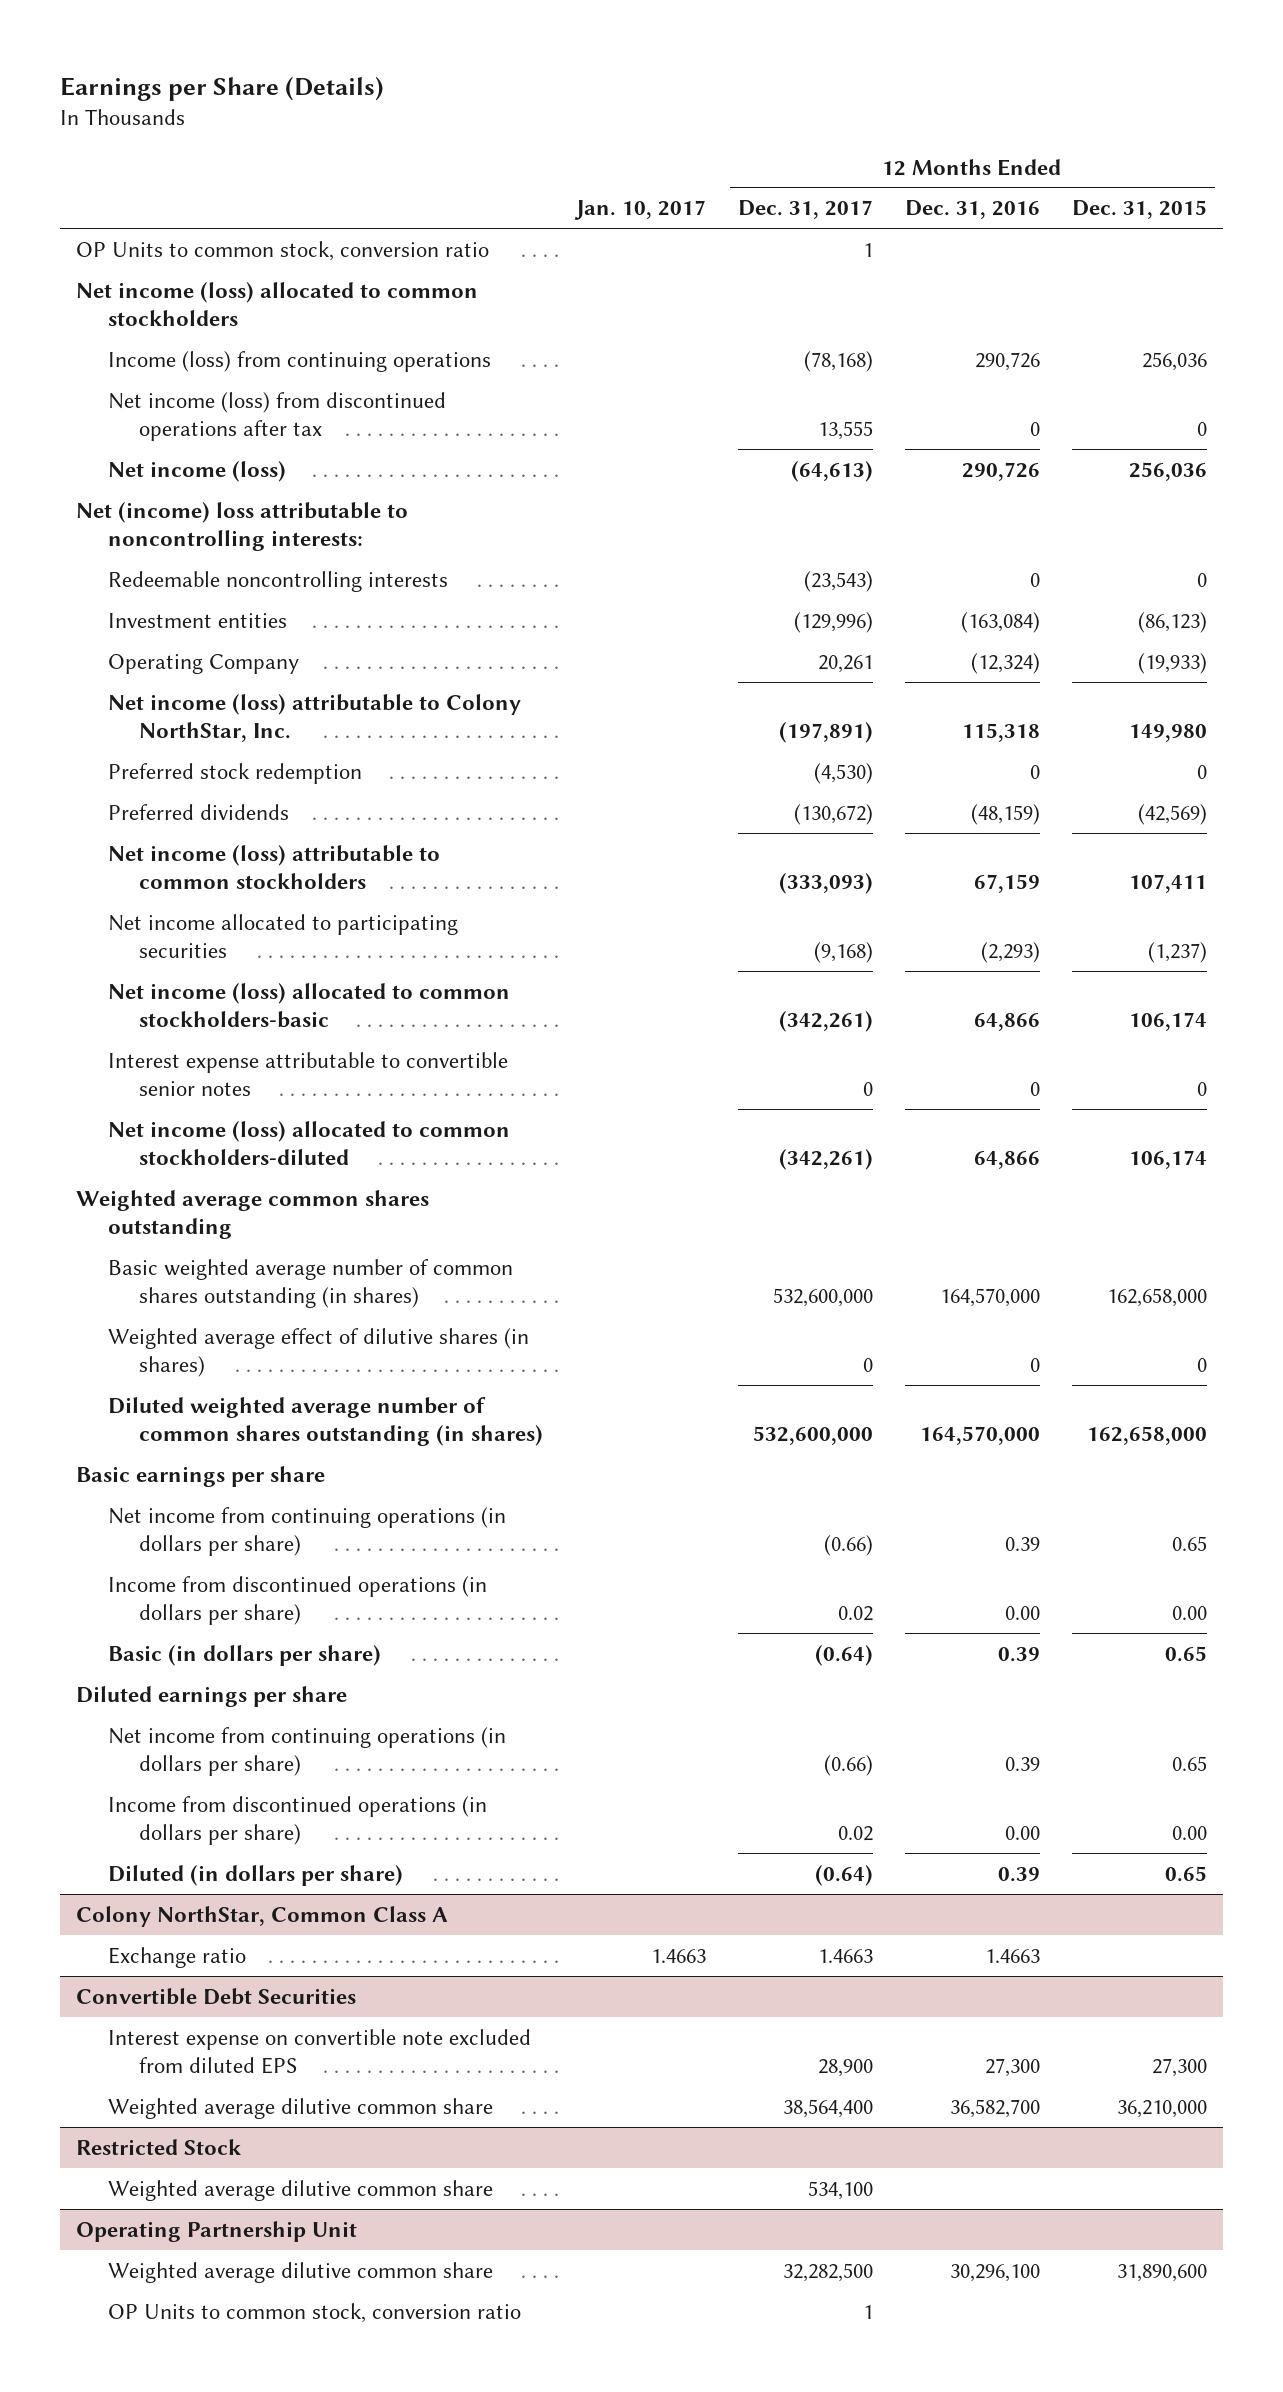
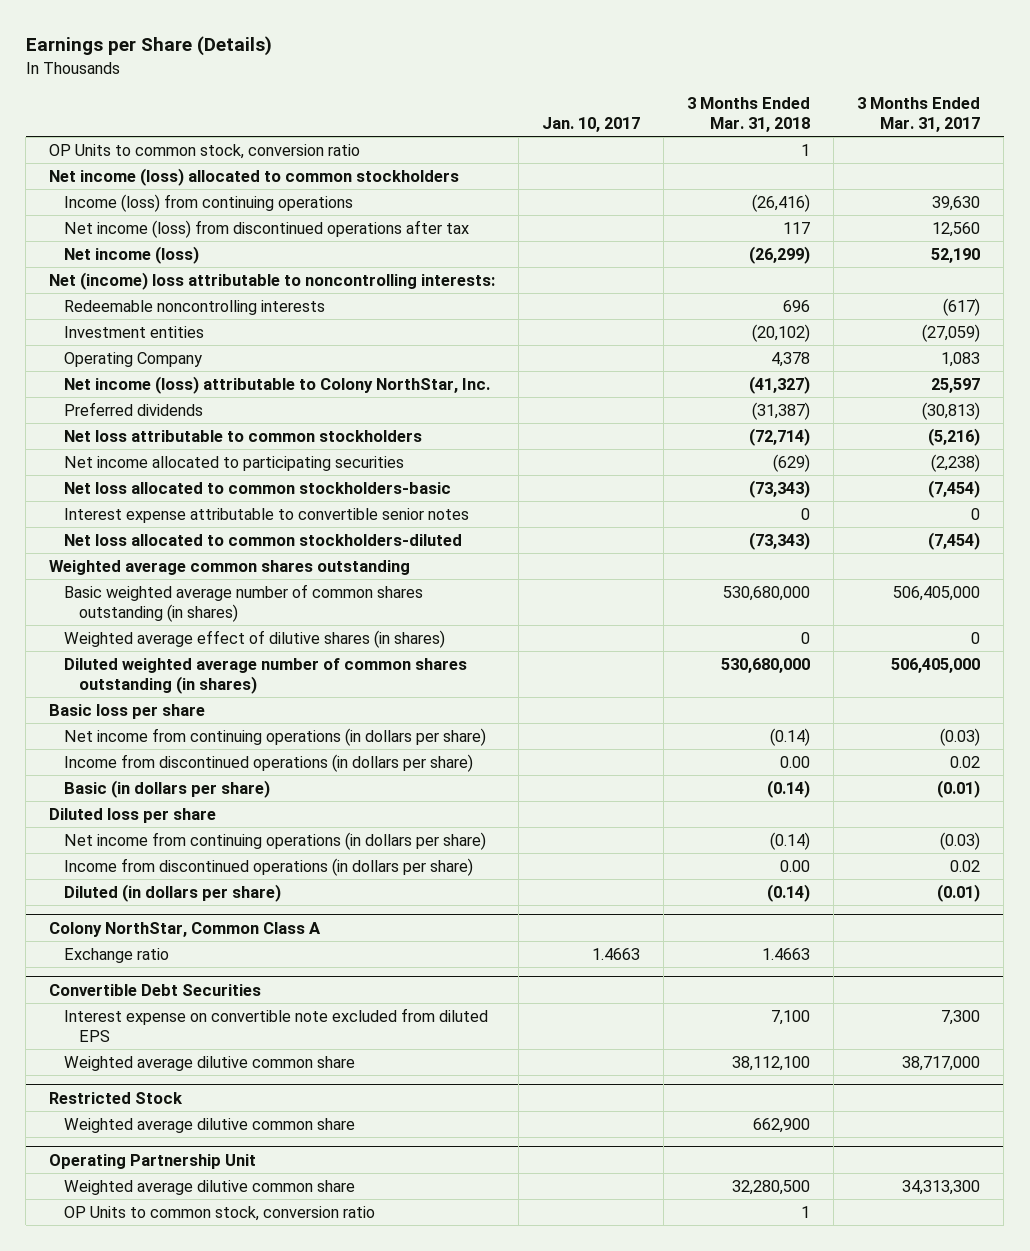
- | Jan. 10, 2017 | 12 Months Ended Dec. 31, 2017 | 12 Months Ended Dec. 31, 2016 | 12 Months Ended Dec. 31, 2015
+ | Jan. 10, 2017 | 3 Months Ended Mar. 31, 2018 | 3 Months Ended Mar. 31, 2017
- Preferred stock redemption | | (4,530) | 0 | 0
- Net income (loss) attributable to common stockholders | | (333,093) | 67,159 | 107,411
+ Net loss attributable to common stockholders | | (72,714) | (5,216)
- Net income (loss) allocated to common stockholders-basic | | (342,261) | 64,866 | 106,174
+ Net loss allocated to common stockholders-basic | | (73,343) | (7,454)
- Net income (loss) allocated to common stockholders-diluted | | (342,261) | 64,866 | 106,174
+ Net loss allocated to common stockholders-diluted | | (73,343) | (7,454)
- Basic earnings per share
+ Basic loss per share
- Diluted earnings per share
+ Diluted loss per share

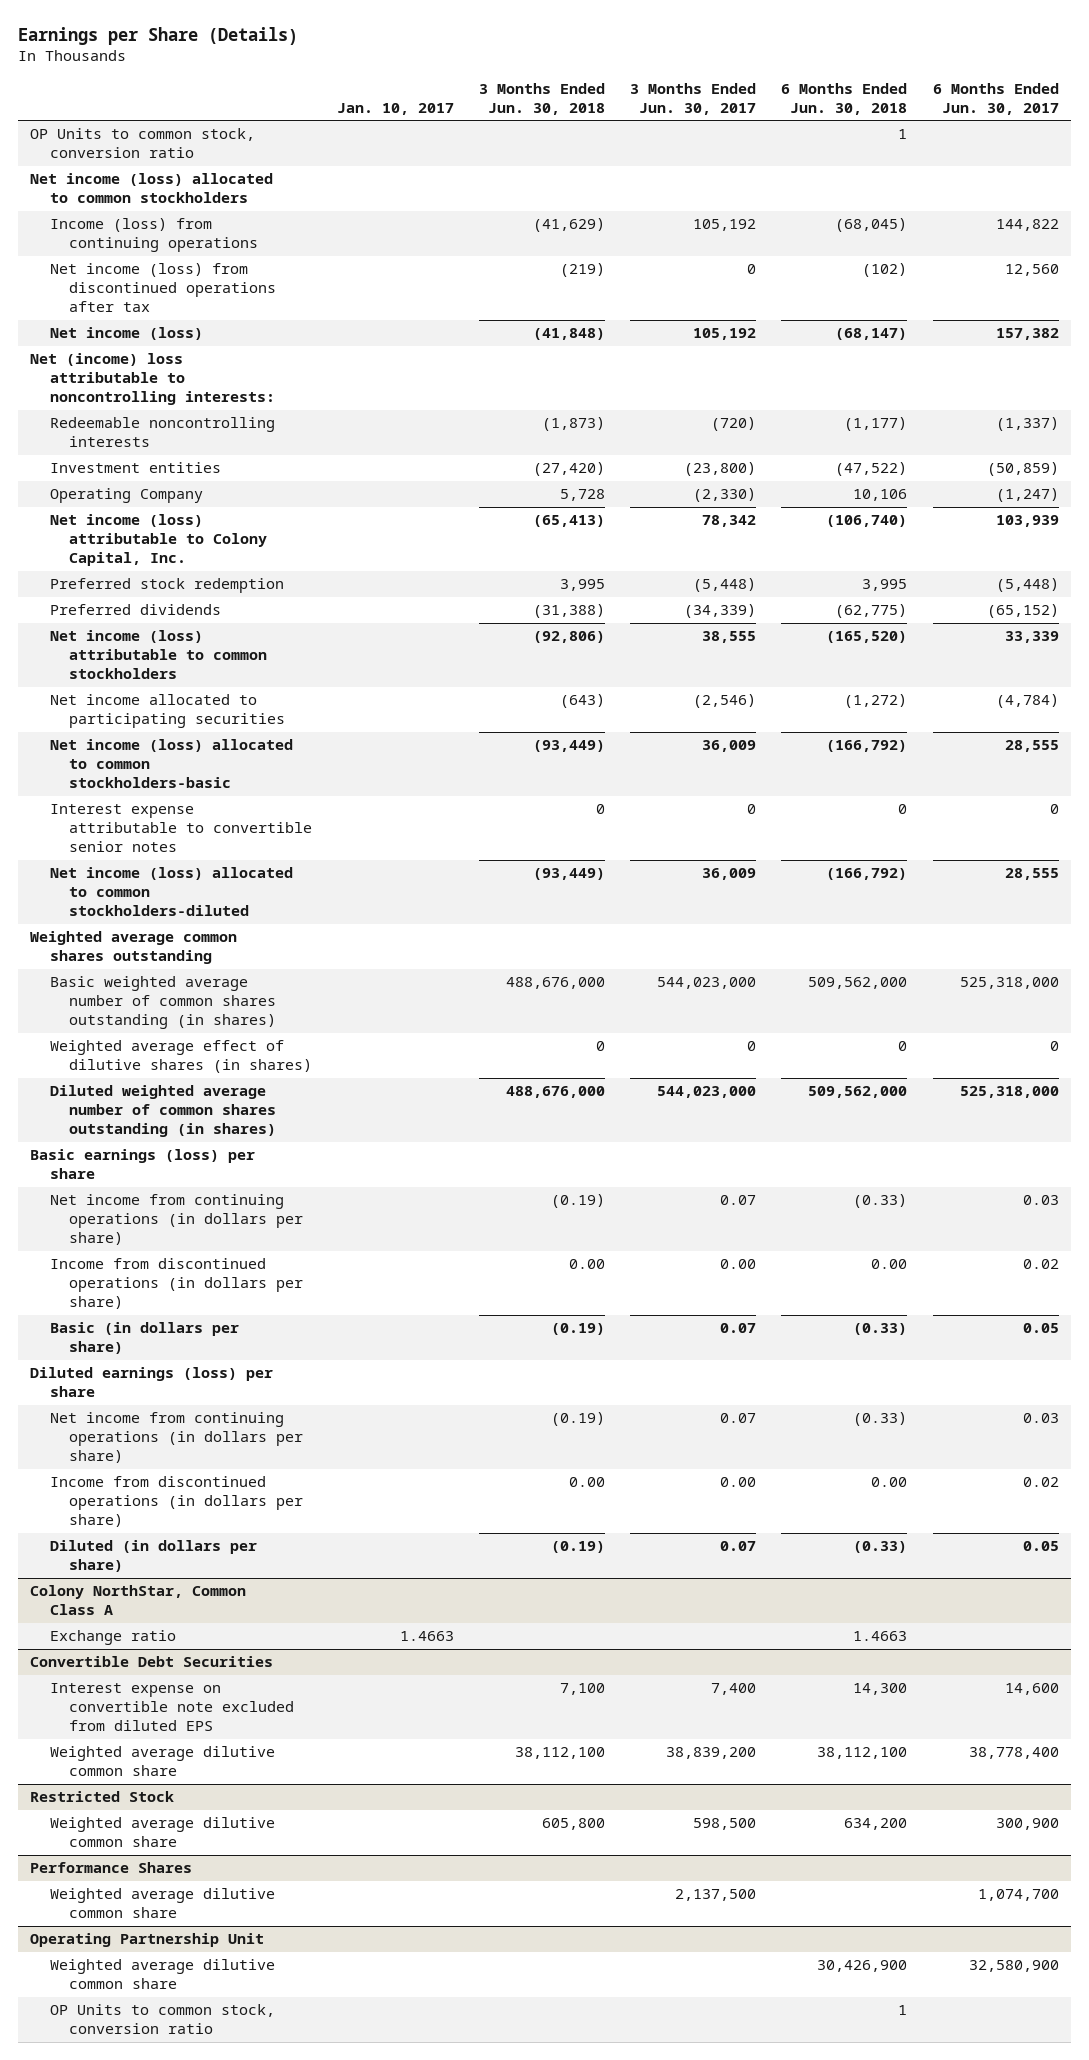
- | Jan. 10, 2017 | 3 Months Ended Mar. 31, 2018 | 3 Months Ended Mar. 31, 2017
+ | Jan. 10, 2017 | 3 Months Ended Jun. 30, 2018 | 3 Months Ended Jun. 30, 2017 | 6 Months Ended Jun. 30, 2018 | 6 Months Ended Jun. 30, 2017
- Net income (loss) attributable to Colony NorthStar, Inc. | | (41,327) | 25,597
+ Net income (loss) attributable to Colony Capital, Inc. | | (65,413) | 78,342 | (106,740) | 103,939
+ Preferred stock redemption | | 3,995 | (5,448) | 3,995 | (5,448)
- Net loss attributable to common stockholders | | (72,714) | (5,216)
+ Net income (loss) attributable to common stockholders | | (92,806) | 38,555 | (165,520) | 33,339
- Net loss allocated to common stockholders-basic | | (73,343) | (7,454)
+ Net income (loss) allocated to common stockholders-basic | | (93,449) | 36,009 | (166,792) | 28,555
- Net loss allocated to common stockholders-diluted | | (73,343) | (7,454)
+ Net income (loss) allocated to common stockholders-diluted | | (93,449) | 36,009 | (166,792) | 28,555
- Basic loss per share
+ Basic earnings (loss) per share
- Diluted loss per share
+ Diluted earnings (loss) per share
+ Performance Shares
+ Weighted average dilutive common share | | | 2,137,500 | | 1,074,700

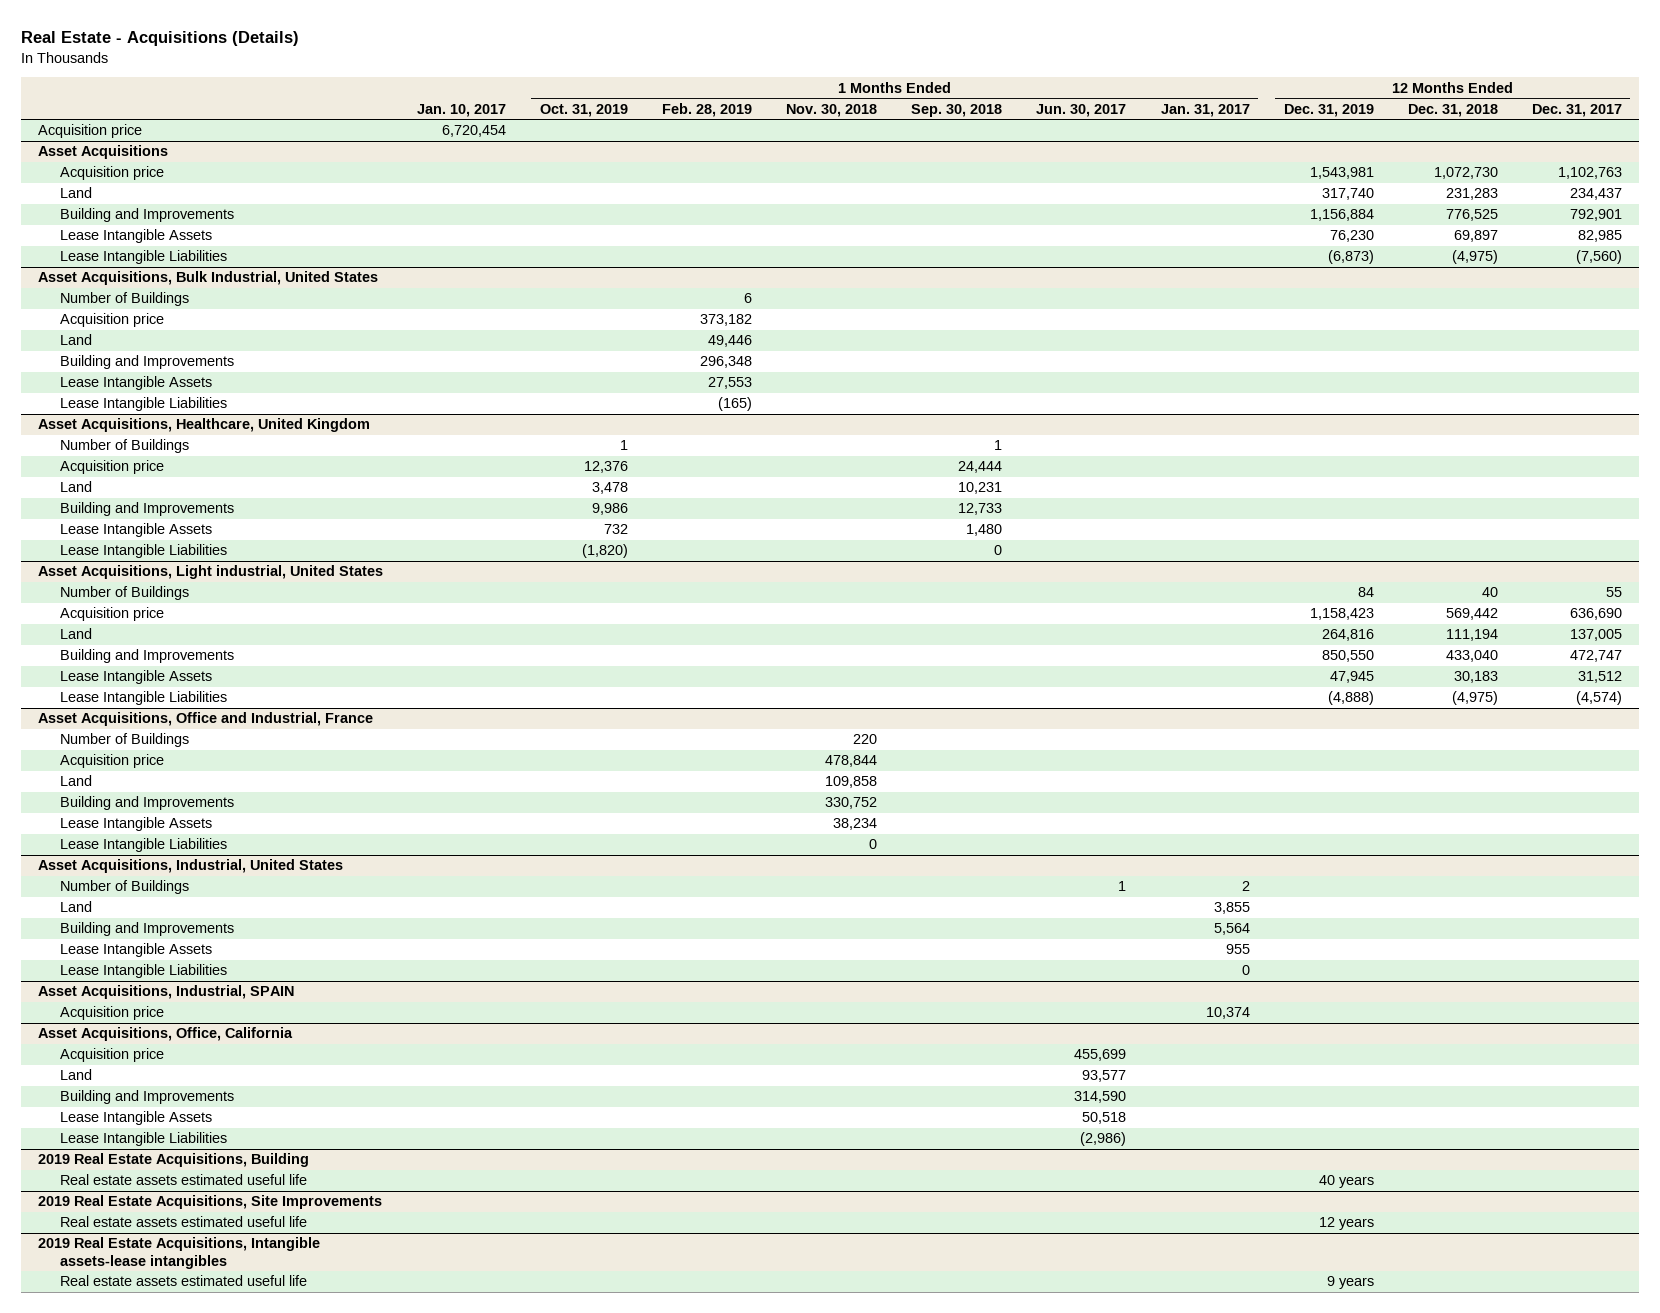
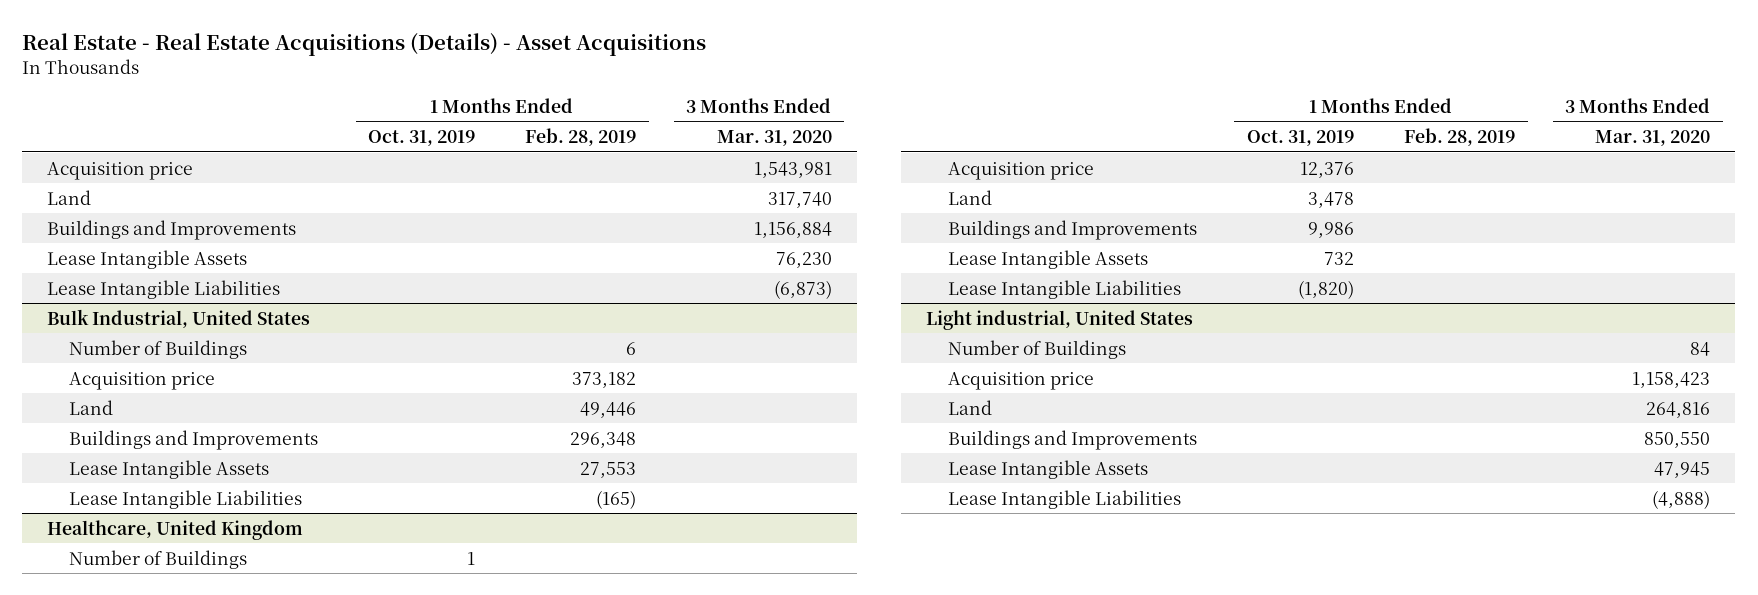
- Real Estate - Acquisitions (Details)
+ Real Estate - Real Estate Acquisitions (Details) - Asset Acquisitions
- | Jan. 10, 2017 | 1 Months Ended Oct. 31, 2019 | 1 Months Ended Feb. 28, 2019 | 1 Months Ended Nov. 30, 2018 | 1 Months Ended Sep. 30, 2018 | 1 Months Ended Jun. 30, 2017 | 1 Months Ended Jan. 31, 2017 | 12 Months Ended Dec. 31, 2019 | 12 Months Ended Dec. 31, 2018 | 12 Months Ended Dec. 31, 2017
+ | 1 Months Ended Oct. 31, 2019 | 1 Months Ended Feb. 28, 2019 | 3 Months Ended Mar. 31, 2020
- Asset Acquisitions
- Acquisition price | | | | | | | | 1,543,981 | 1,072,730 | 1,102,763
- Land | | | | | | | | 317,740 | 231,283 | 234,437
- Building and Improvements | | | | | | | | 1,156,884 | 776,525 | 792,901
- Lease Intangible Assets | | | | | | | | 76,230 | 69,897 | 82,985
- Lease Intangible Liabilities | | | | | | | | (6,873) | (4,975) | (7,560)
- Asset Acquisitions, Bulk Industrial, United States
+ Land | | | 317,740
+ Buildings and Improvements | | | 1,156,884
+ Lease Intangible Assets | | | 76,230
+ Lease Intangible Liabilities | | | (6,873)
+ Bulk Industrial, United States
- Building and Improvements | | | 296,348 | | | | | | |
+ Buildings and Improvements | | 296,348 |
- Asset Acquisitions, Healthcare, United Kingdom
+ Healthcare, United Kingdom
- Building and Improvements | | 9,986 | | | 12,733 | | | | |
+ Buildings and Improvements | 9,986 | |
- Asset Acquisitions, Light industrial, United States
+ Light industrial, United States
- Building and Improvements | | | | | | | | 850,550 | 433,040 | 472,747
+ Buildings and Improvements | | | 850,550
- Asset Acquisitions, Office and Industrial, France
- Number of Buildings | | | | 220 | | | | | |
- Acquisition price | | | | 478,844 | | | | | |
- Land | | | | 109,858 | | | | | |
- Building and Improvements | | | | 330,752 | | | | | |
- Lease Intangible Assets | | | | 38,234 | | | | | |
- Lease Intangible Liabilities | | | | 0 | | | | | |
- Asset Acquisitions, Industrial, United States
- Number of Buildings | | | | | | 1 | 2 | | |
- Land | | | | | | | 3,855 | | |
- Building and Improvements | | | | | | | 5,564 | | |
- Lease Intangible Assets | | | | | | | 955 | | |
- Lease Intangible Liabilities | | | | | | | 0 | | |
- Asset Acquisitions, Industrial, SPAIN
- Acquisition price | | | | | | | 10,374 | | |
- Asset Acquisitions, Office, California
- Acquisition price | | | | | | 455,699 | | | |
- Land | | | | | | 93,577 | | | |
- Building and Improvements | | | | | | 314,590 | | | |
- Lease Intangible Assets | | | | | | 50,518 | | | |
- Lease Intangible Liabilities | | | | | | (2,986) | | | |
- 2019 Real Estate Acquisitions, Building
- Real estate assets estimated useful life | | | | | | | | 40 years | |
- 2019 Real Estate Acquisitions, Site Improvements
- Real estate assets estimated useful life | | | | | | | | 12 years | |
- 2019 Real Estate Acquisitions, Intangible assets-lease intangibles
- Real estate assets estimated useful life | | | | | | | | 9 years | |

